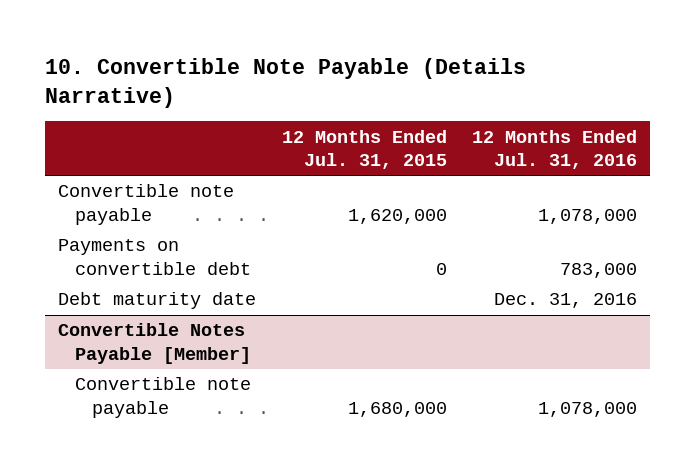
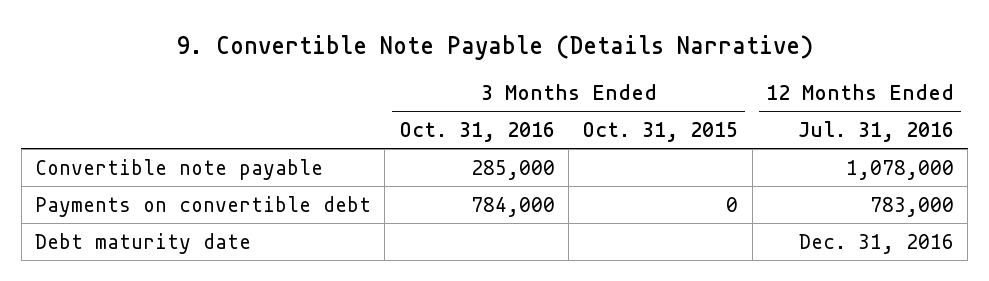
- 10. Convertible Note Payable (Details Narrative)
+ 9. Convertible Note Payable (Details Narrative)
- | 12 Months Ended Jul. 31, 2015 | 12 Months Ended Jul. 31, 2016
+ | 3 Months Ended Oct. 31, 2016 | 3 Months Ended Oct. 31, 2015 | 12 Months Ended Jul. 31, 2016
- Convertible Notes Payable [Member]
- Convertible note payable | 1,680,000 | 1,078,000

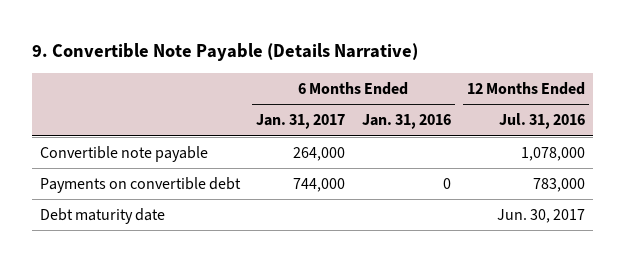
- | 3 Months Ended Oct. 31, 2016 | 3 Months Ended Oct. 31, 2015 | 12 Months Ended Jul. 31, 2016
+ | 6 Months Ended Jan. 31, 2017 | 6 Months Ended Jan. 31, 2016 | 12 Months Ended Jul. 31, 2016
- Debt maturity date | | | Dec. 31, 2016
+ Debt maturity date | | | Jun. 30, 2017

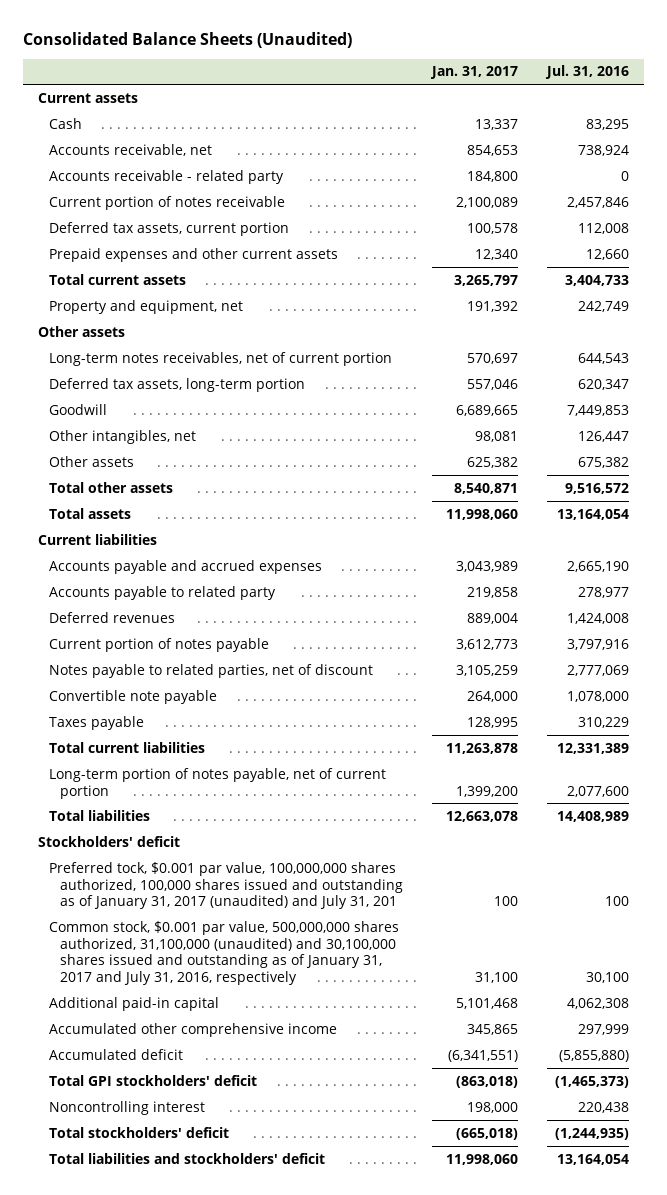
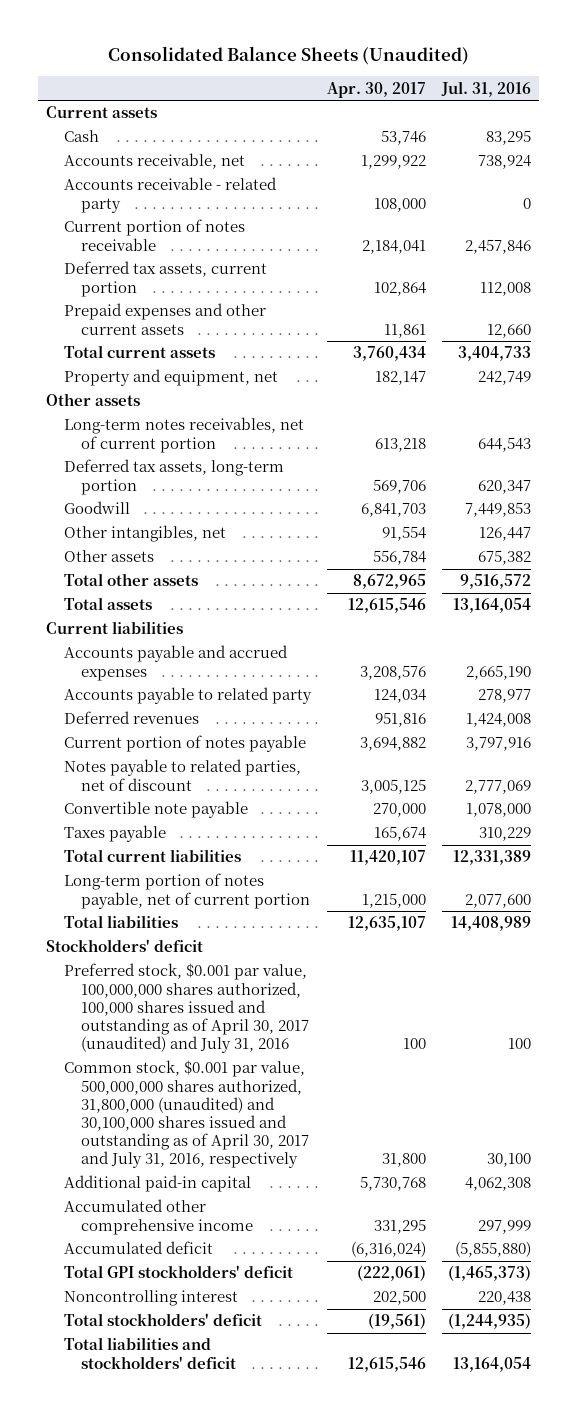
- | Jan. 31, 2017 | Jul. 31, 2016
+ | Apr. 30, 2017 | Jul. 31, 2016
- Preferred tock, $0.001 par value, 100,000,000 shares authorized, 100,000 shares issued and outstanding as of January 31, 2017 (unaudited) and July 31, 201 | 100 | 100
- Common stock, $0.001 par value, 500,000,000 shares authorized, 31,100,000 (unaudited) and 30,100,000 shares issued and outstanding as of January 31, 2017 and July 31, 2016, respectively | 31,100 | 30,100
+ Preferred stock, $0.001 par value, 100,000,000 shares authorized, 100,000 shares issued and outstanding as of April 30, 2017 (unaudited) and July 31, 2016 | 100 | 100
+ Common stock, $0.001 par value, 500,000,000 shares authorized, 31,800,000 (unaudited) and 30,100,000 shares issued and outstanding as of April 30, 2017 and July 31, 2016, respectively | 31,800 | 30,100

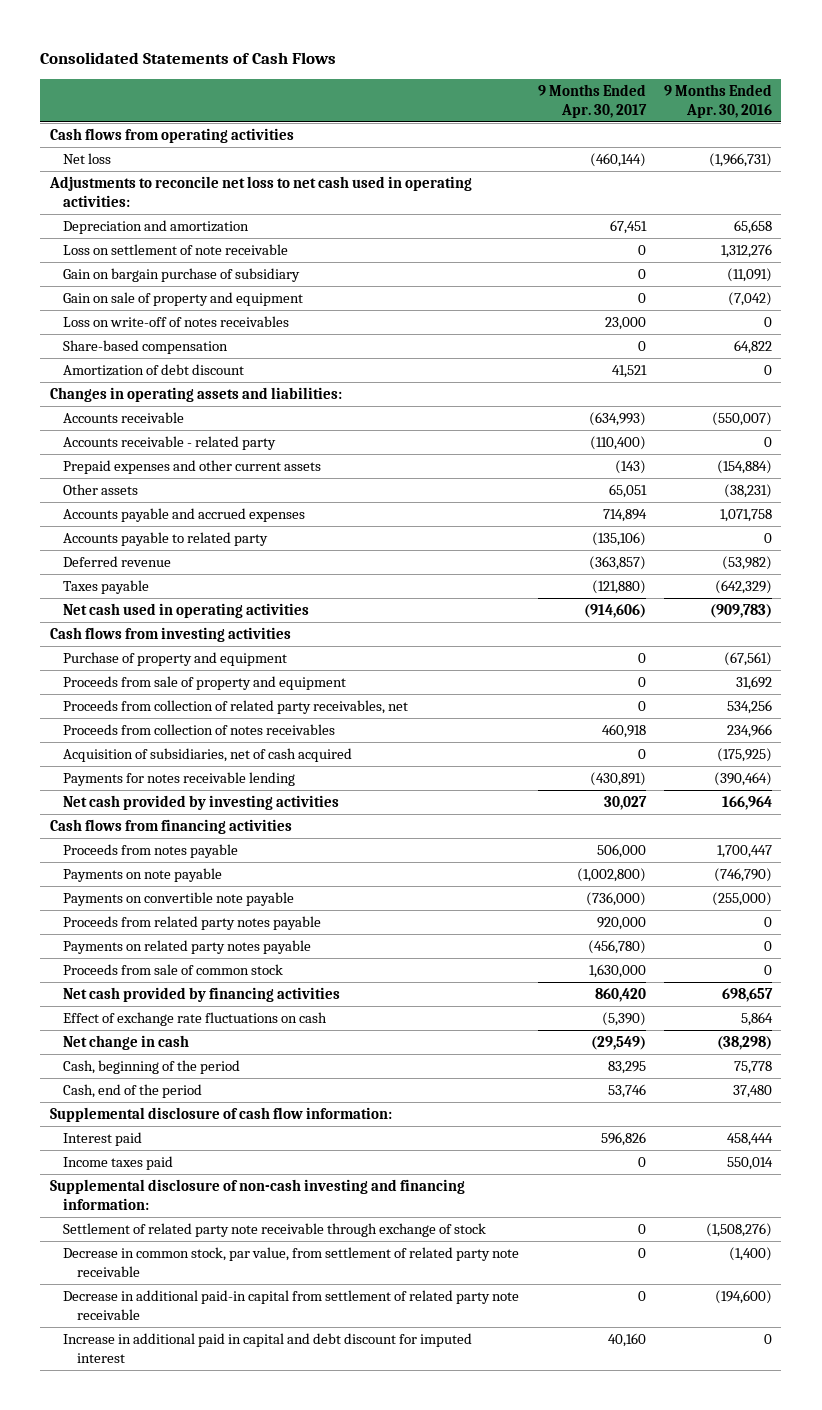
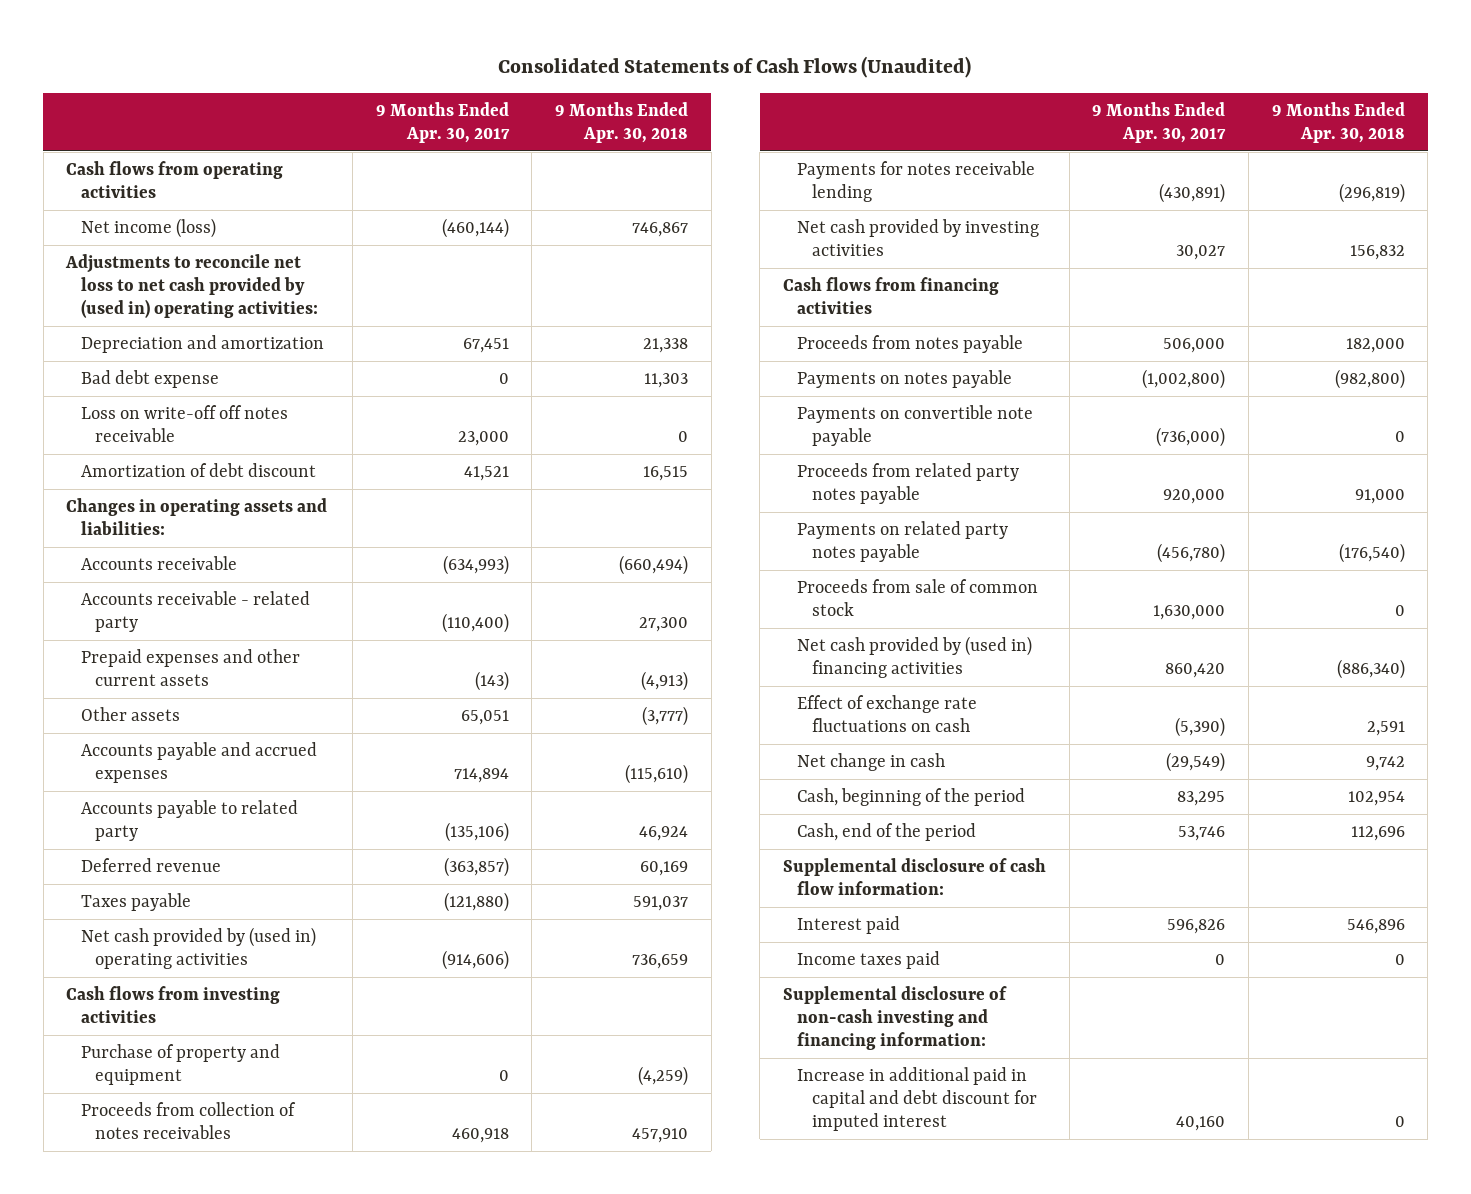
- Consolidated Statements of Cash Flows
+ Consolidated Statements of Cash Flows (Unaudited)
- | 9 Months Ended Apr. 30, 2017 | 9 Months Ended Apr. 30, 2016
+ | 9 Months Ended Apr. 30, 2017 | 9 Months Ended Apr. 30, 2018
- Net loss | (460,144) | (1,966,731)
- Adjustments to reconcile net loss to net cash used in operating activities:
+ Net income (loss) | (460,144) | 746,867
+ Adjustments to reconcile net loss to net cash provided by (used in) operating activities:
- Loss on settlement of note receivable | 0 | 1,312,276
- Gain on bargain purchase of subsidiary | 0 | (11,091)
- Gain on sale of property and equipment | 0 | (7,042)
- Loss on write-off of notes receivables | 23,000 | 0
- Share-based compensation | 0 | 64,822
+ Bad debt expense | 0 | 11,303
+ Loss on write-off off notes receivable | 23,000 | 0
- Net cash used in operating activities | (914,606) | (909,783)
+ Net cash provided by (used in) operating activities | (914,606) | 736,659
- Proceeds from sale of property and equipment | 0 | 31,692
- Proceeds from collection of related party receivables, net | 0 | 534,256
- Acquisition of subsidiaries, net of cash acquired | 0 | (175,925)
- Payments on note payable | (1,002,800) | (746,790)
+ Payments on notes payable | (1,002,800) | (982,800)
- Net cash provided by financing activities | 860,420 | 698,657
+ Net cash provided by (used in) financing activities | 860,420 | (886,340)
- Settlement of related party note receivable through exchange of stock | 0 | (1,508,276)
- Decrease in common stock, par value, from settlement of related party note receivable | 0 | (1,400)
- Decrease in additional paid-in capital from settlement of related party note receivable | 0 | (194,600)

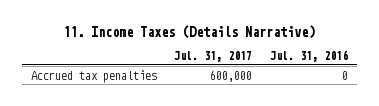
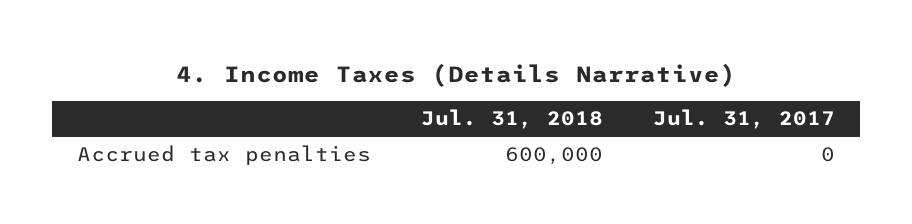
- 11. Income Taxes (Details Narrative)
+ 4. Income Taxes (Details Narrative)
- | Jul. 31, 2017 | Jul. 31, 2016
+ | Jul. 31, 2018 | Jul. 31, 2017
- Accrued tax penalties | 600,000 | 0
+ Accrued tax penalties | 600,000 | 0

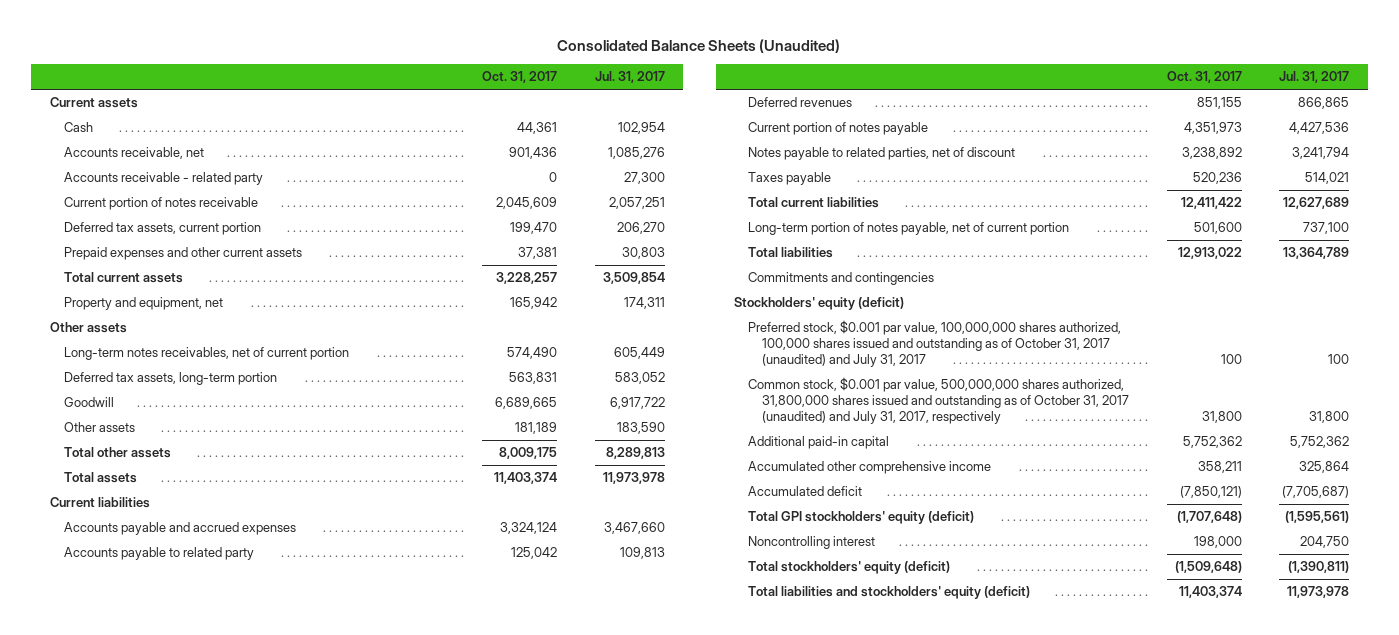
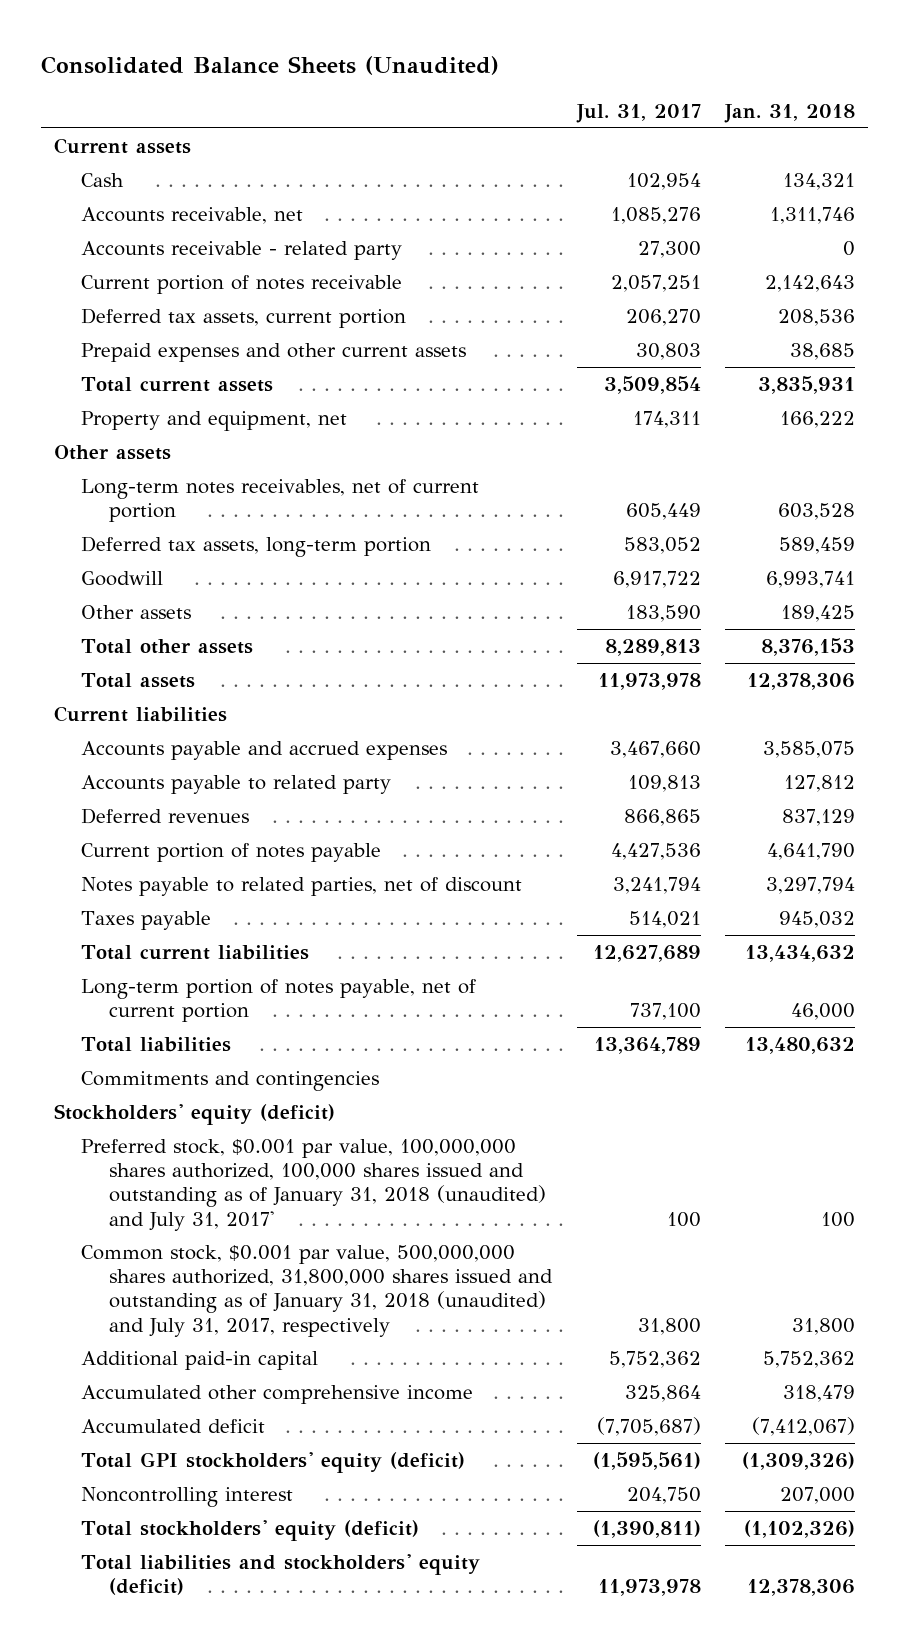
- | Oct. 31, 2017 | Jul. 31, 2017
+ | Jul. 31, 2017 | Jan. 31, 2018
- Preferred stock, $0.001 par value, 100,000,000 shares authorized, 100,000 shares issued and outstanding as of October 31, 2017 (unaudited) and July 31, 2017 | 100 | 100
- Common stock, $0.001 par value, 500,000,000 shares authorized, 31,800,000 shares issued and outstanding as of October 31, 2017 (unaudited) and July 31, 2017, respectively | 31,800 | 31,800
+ Preferred stock, $0.001 par value, 100,000,000 shares authorized, 100,000 shares issued and outstanding as of January 31, 2018 (unaudited) and July 31, 2017' | 100 | 100
+ Common stock, $0.001 par value, 500,000,000 shares authorized, 31,800,000 shares issued and outstanding as of January 31, 2018 (unaudited) and July 31, 2017, respectively | 31,800 | 31,800

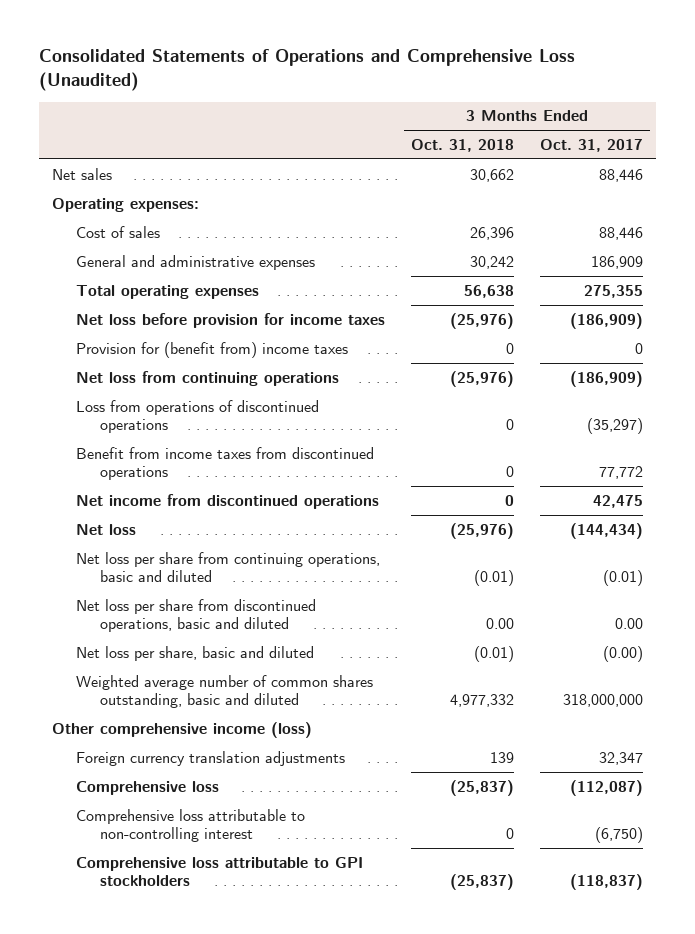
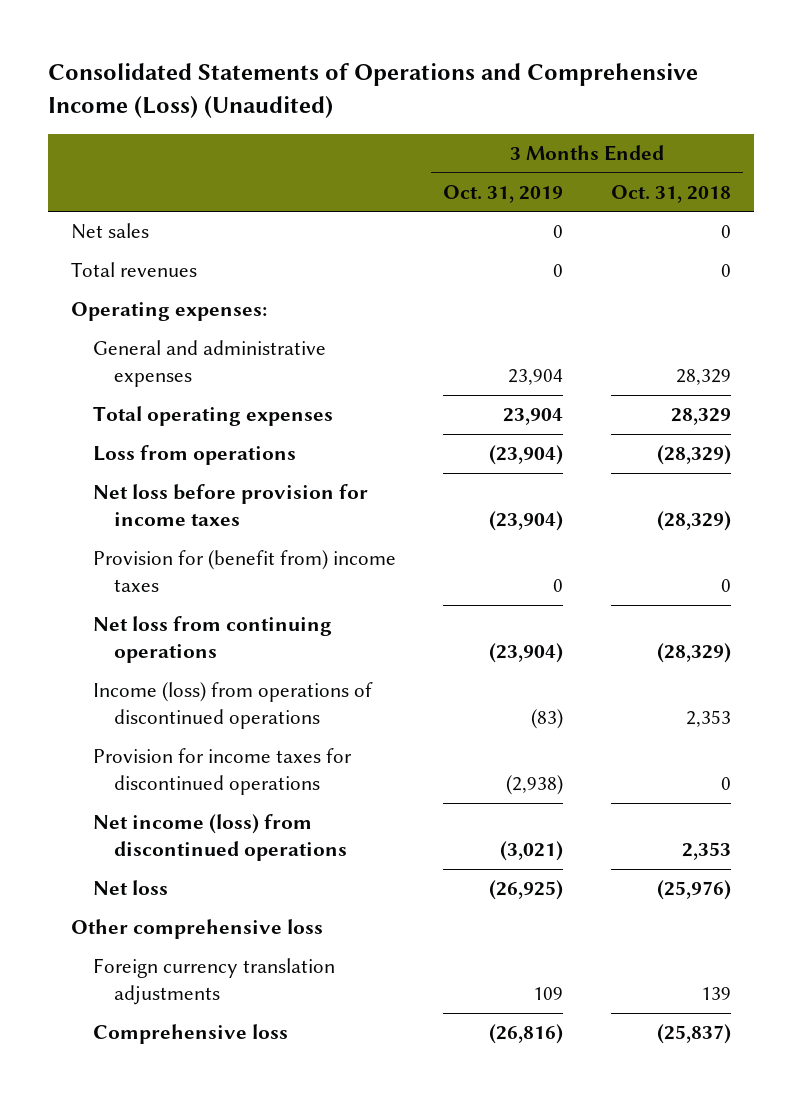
- Consolidated Statements of Operations and Comprehensive Loss (Unaudited)
+ Consolidated Statements of Operations and Comprehensive Income (Loss) (Unaudited)
- | 3 Months Ended Oct. 31, 2018 | 3 Months Ended Oct. 31, 2017
+ | 3 Months Ended Oct. 31, 2019 | 3 Months Ended Oct. 31, 2018
- Net sales | 30,662 | 88,446
+ Net sales | 0 | 0
+ Total revenues | 0 | 0
- Cost of sales | 26,396 | 88,446
- General and administrative expenses | 30,242 | 186,909
- Total operating expenses | 56,638 | 275,355
- Net loss before provision for income taxes | (25,976) | (186,909)
+ General and administrative expenses | 23,904 | 28,329
+ Total operating expenses | 23,904 | 28,329
+ Loss from operations | (23,904) | (28,329)
+ Net loss before provision for income taxes | (23,904) | (28,329)
- Net loss from continuing operations | (25,976) | (186,909)
- Loss from operations of discontinued operations | 0 | (35,297)
- Benefit from income taxes from discontinued operations | 0 | 77,772
- Net income from discontinued operations | 0 | 42,475
+ Net loss from continuing operations | (23,904) | (28,329)
+ Income (loss) from operations of discontinued operations | (83) | 2,353
+ Provision for income taxes for discontinued operations | (2,938) | 0
+ Net income (loss) from discontinued operations | (3,021) | 2,353
- Net loss per share from continuing operations, basic and diluted | (0.01) | (0.01)
- Net loss per share from discontinued operations, basic and diluted | 0.00 | 0.00
- Net loss per share, basic and diluted | (0.01) | (0.00)
- Weighted average number of common shares outstanding, basic and diluted | 4,977,332 | 318,000,000
- Other comprehensive income (loss)
+ Other comprehensive loss
- Comprehensive loss attributable to non-controlling interest | 0 | (6,750)
- Comprehensive loss attributable to GPI stockholders | (25,837) | (118,837)

